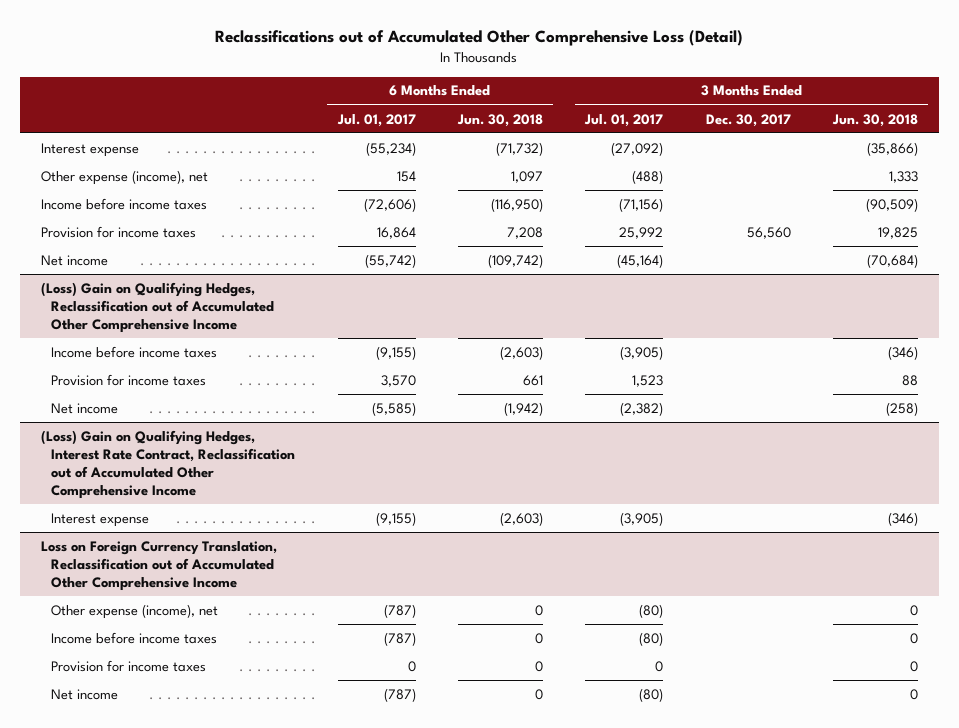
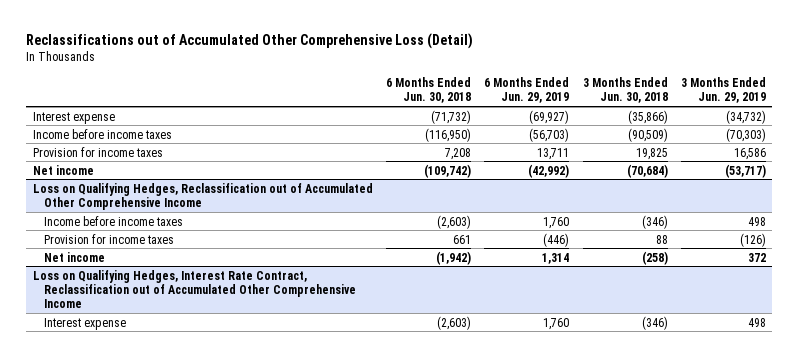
- | 6 Months Ended Jul. 01, 2017 | 6 Months Ended Jun. 30, 2018 | 3 Months Ended Jul. 01, 2017 | 3 Months Ended Dec. 30, 2017 | 3 Months Ended Jun. 30, 2018
+ | 6 Months Ended Jun. 30, 2018 | 6 Months Ended Jun. 29, 2019 | 3 Months Ended Jun. 30, 2018 | 3 Months Ended Jun. 29, 2019
- Other expense (income), net | 154 | 1,097 | (488) | | 1,333
- (Loss) Gain on Qualifying Hedges, Reclassification out of Accumulated Other Comprehensive Income
+ Loss on Qualifying Hedges, Reclassification out of Accumulated Other Comprehensive Income
- (Loss) Gain on Qualifying Hedges, Interest Rate Contract, Reclassification out of Accumulated Other Comprehensive Income
+ Loss on Qualifying Hedges, Interest Rate Contract, Reclassification out of Accumulated Other Comprehensive Income
- Loss on Foreign Currency Translation, Reclassification out of Accumulated Other Comprehensive Income
- Other expense (income), net | (787) | 0 | (80) | | 0
- Income before income taxes | (787) | 0 | (80) | | 0
- Provision for income taxes | 0 | 0 | 0 | | 0
- Net income | (787) | 0 | (80) | | 0

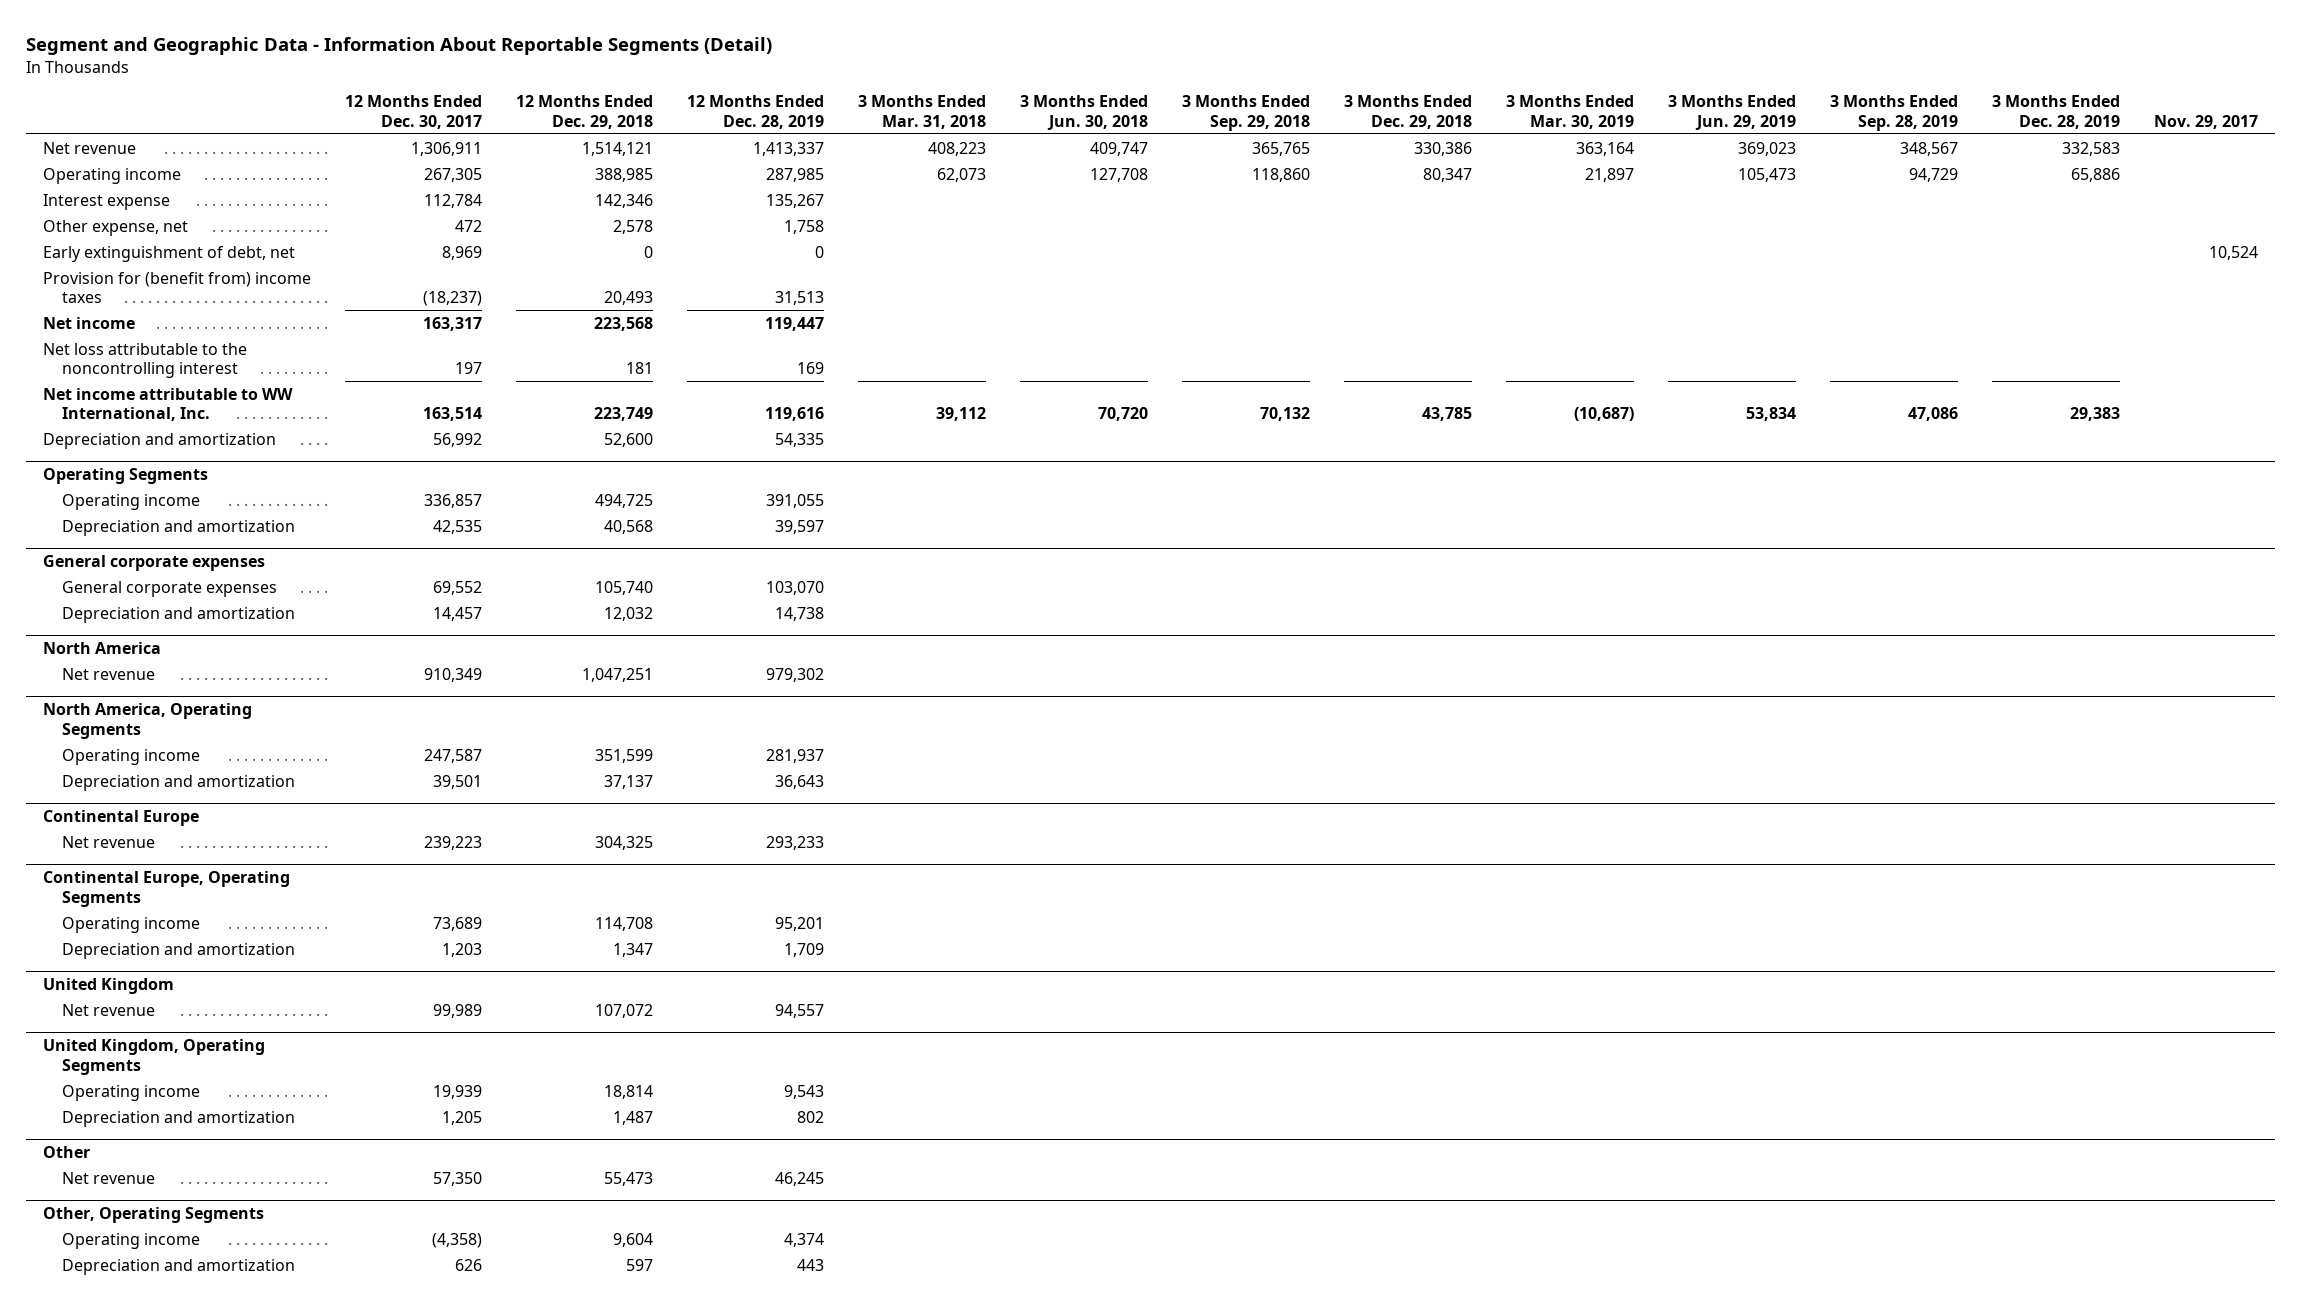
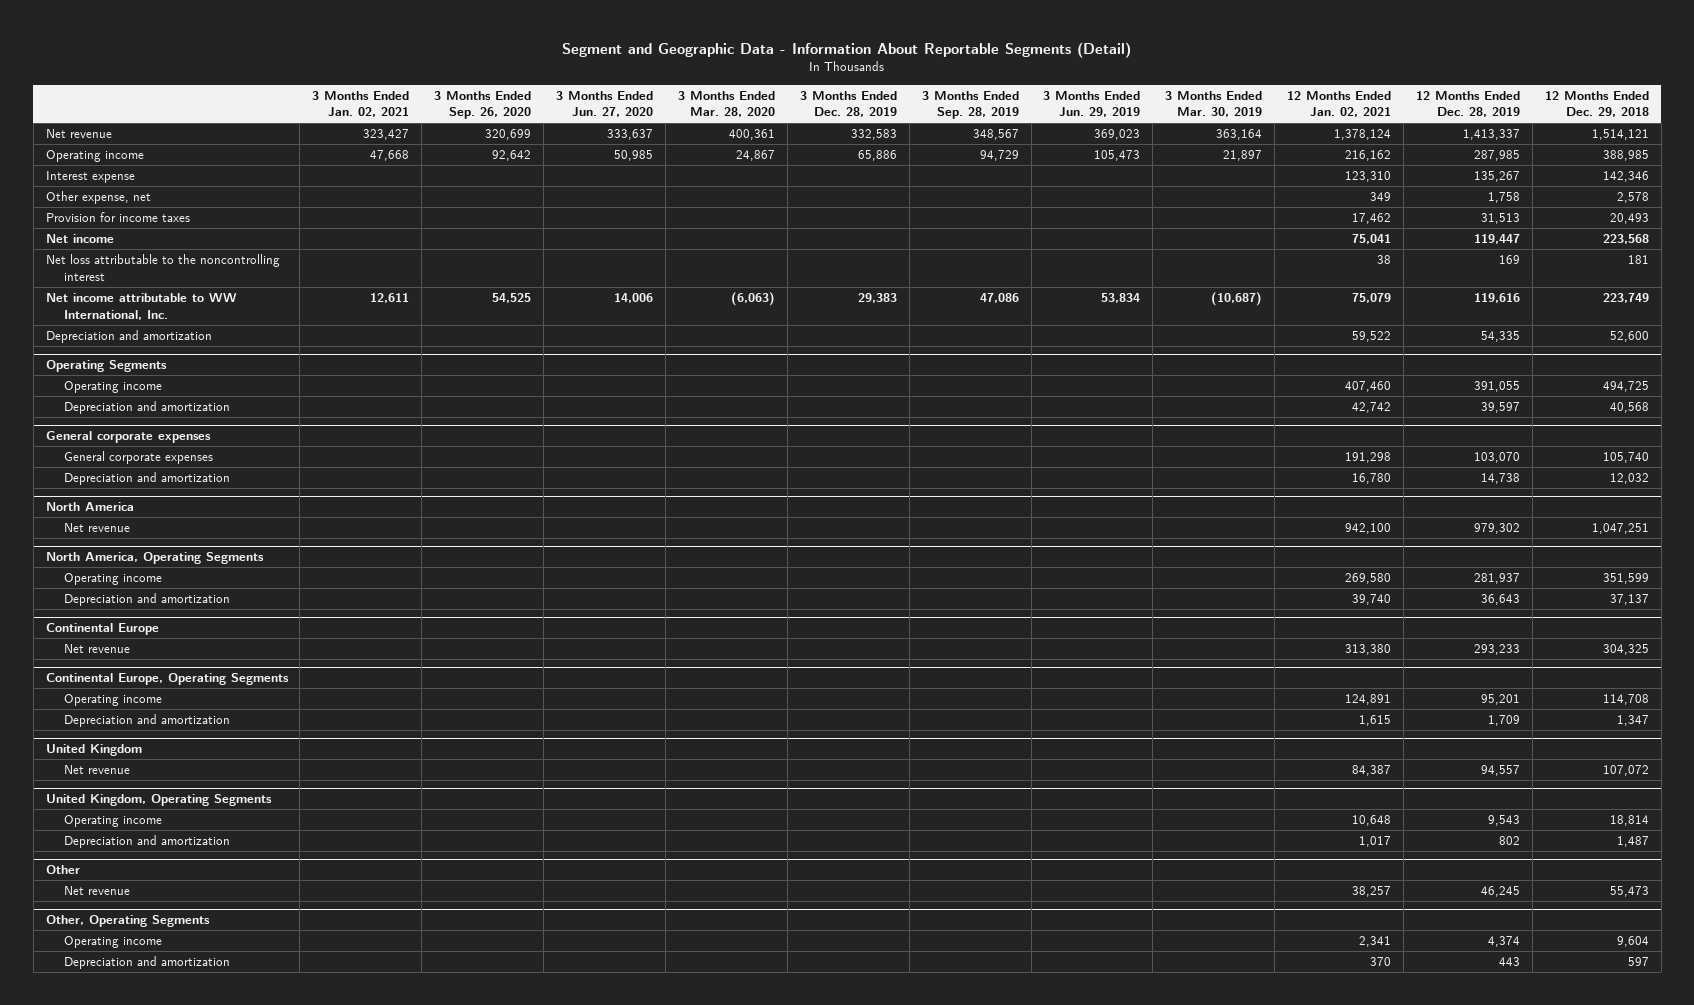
- | 12 Months Ended Dec. 30, 2017 | 12 Months Ended Dec. 29, 2018 | 12 Months Ended Dec. 28, 2019 | 3 Months Ended Mar. 31, 2018 | 3 Months Ended Jun. 30, 2018 | 3 Months Ended Sep. 29, 2018 | 3 Months Ended Dec. 29, 2018 | 3 Months Ended Mar. 30, 2019 | 3 Months Ended Jun. 29, 2019 | 3 Months Ended Sep. 28, 2019 | 3 Months Ended Dec. 28, 2019 | Nov. 29, 2017
+ | 3 Months Ended Jan. 02, 2021 | 3 Months Ended Sep. 26, 2020 | 3 Months Ended Jun. 27, 2020 | 3 Months Ended Mar. 28, 2020 | 3 Months Ended Dec. 28, 2019 | 3 Months Ended Sep. 28, 2019 | 3 Months Ended Jun. 29, 2019 | 3 Months Ended Mar. 30, 2019 | 12 Months Ended Jan. 02, 2021 | 12 Months Ended Dec. 28, 2019 | 12 Months Ended Dec. 29, 2018
- Early extinguishment of debt, net | 8,969 | 0 | 0 | | | | | | | | | 10,524
- Provision for (benefit from) income taxes | (18,237) | 20,493 | 31,513 | | | | | | | | |
+ Provision for income taxes | | | | | | | | | 17,462 | 31,513 | 20,493

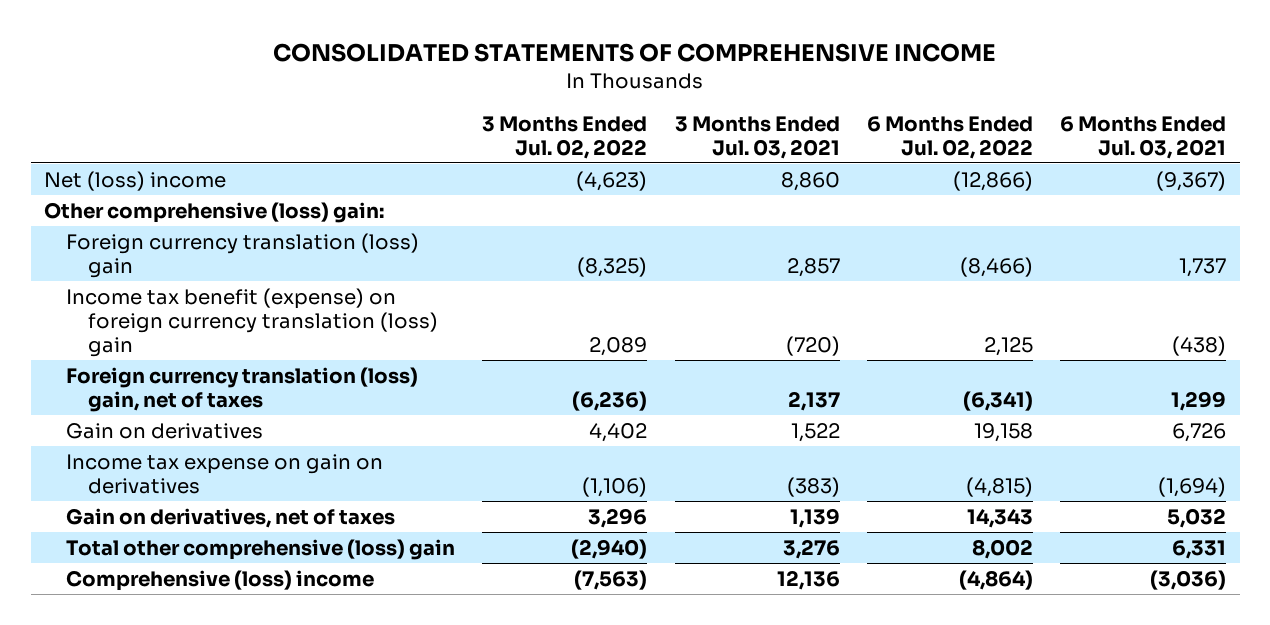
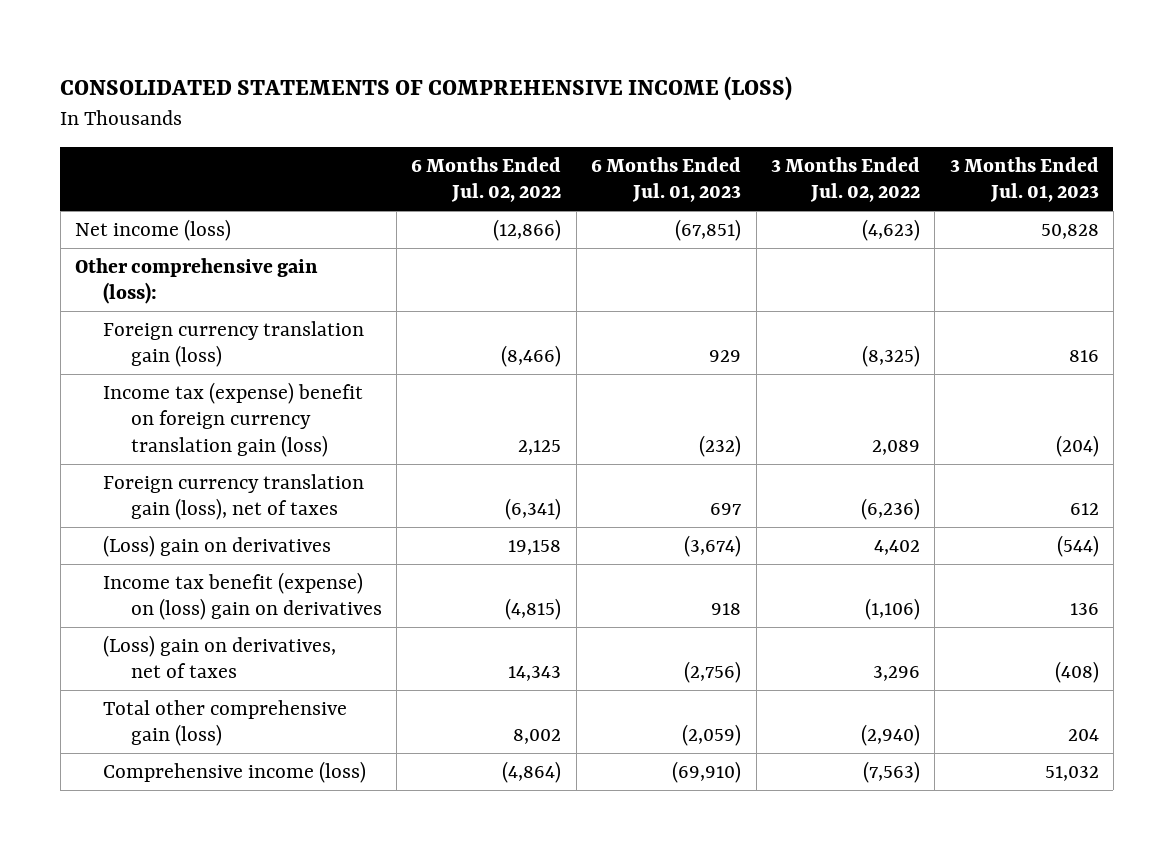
- CONSOLIDATED STATEMENTS OF COMPREHENSIVE INCOME
+ CONSOLIDATED STATEMENTS OF COMPREHENSIVE INCOME (LOSS)
- | 3 Months Ended Jul. 02, 2022 | 3 Months Ended Jul. 03, 2021 | 6 Months Ended Jul. 02, 2022 | 6 Months Ended Jul. 03, 2021
+ | 6 Months Ended Jul. 02, 2022 | 6 Months Ended Jul. 01, 2023 | 3 Months Ended Jul. 02, 2022 | 3 Months Ended Jul. 01, 2023
- Net (loss) income | (4,623) | 8,860 | (12,866) | (9,367)
- Other comprehensive (loss) gain:
- Foreign currency translation (loss) gain | (8,325) | 2,857 | (8,466) | 1,737
- Income tax benefit (expense) on foreign currency translation (loss) gain | 2,089 | (720) | 2,125 | (438)
- Foreign currency translation (loss) gain, net of taxes | (6,236) | 2,137 | (6,341) | 1,299
- Gain on derivatives | 4,402 | 1,522 | 19,158 | 6,726
- Income tax expense on gain on derivatives | (1,106) | (383) | (4,815) | (1,694)
- Gain on derivatives, net of taxes | 3,296 | 1,139 | 14,343 | 5,032
- Total other comprehensive (loss) gain | (2,940) | 3,276 | 8,002 | 6,331
- Comprehensive (loss) income | (7,563) | 12,136 | (4,864) | (3,036)
+ Net income (loss) | (12,866) | (67,851) | (4,623) | 50,828
+ Other comprehensive gain (loss):
+ Foreign currency translation gain (loss) | (8,466) | 929 | (8,325) | 816
+ Income tax (expense) benefit on foreign currency translation gain (loss) | 2,125 | (232) | 2,089 | (204)
+ Foreign currency translation gain (loss), net of taxes | (6,341) | 697 | (6,236) | 612
+ (Loss) gain on derivatives | 19,158 | (3,674) | 4,402 | (544)
+ Income tax benefit (expense) on (loss) gain on derivatives | (4,815) | 918 | (1,106) | 136
+ (Loss) gain on derivatives, net of taxes | 14,343 | (2,756) | 3,296 | (408)
+ Total other comprehensive gain (loss) | 8,002 | (2,059) | (2,940) | 204
+ Comprehensive income (loss) | (4,864) | (69,910) | (7,563) | 51,032

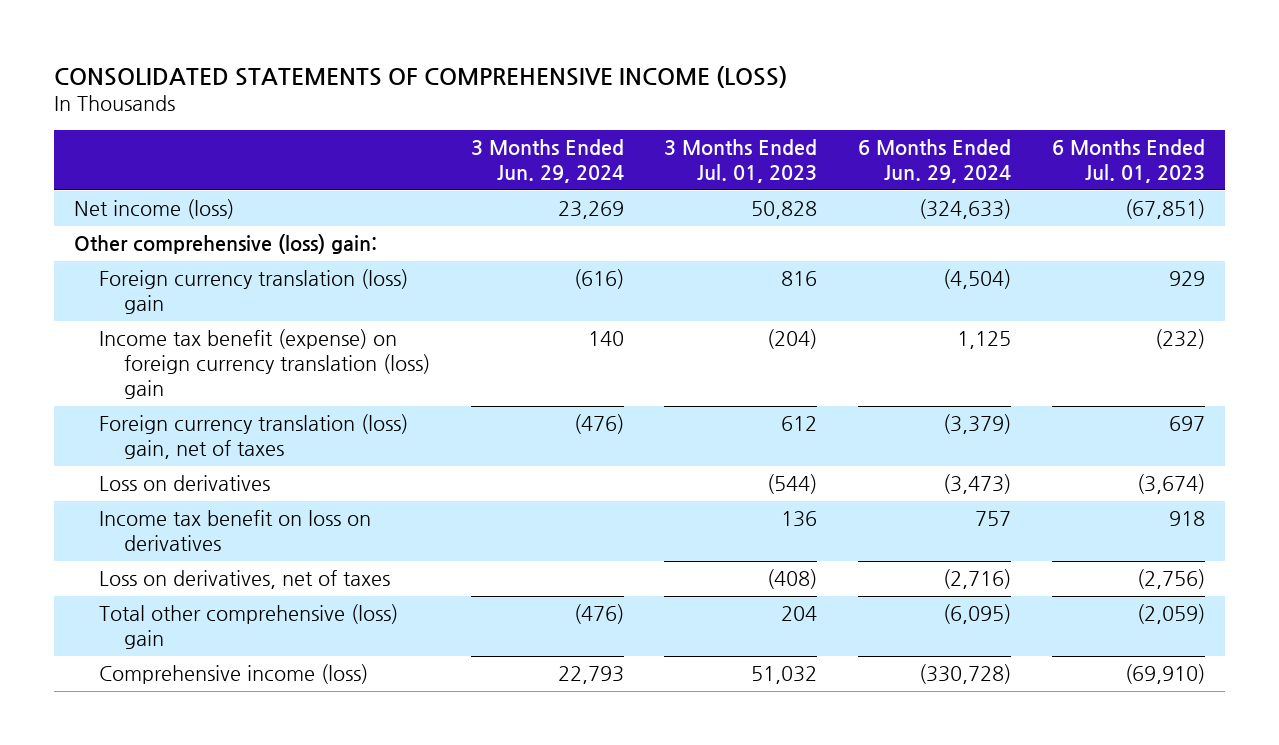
- | 6 Months Ended Jul. 02, 2022 | 6 Months Ended Jul. 01, 2023 | 3 Months Ended Jul. 02, 2022 | 3 Months Ended Jul. 01, 2023
+ | 3 Months Ended Jun. 29, 2024 | 3 Months Ended Jul. 01, 2023 | 6 Months Ended Jun. 29, 2024 | 6 Months Ended Jul. 01, 2023
- Other comprehensive gain (loss):
- Foreign currency translation gain (loss) | (8,466) | 929 | (8,325) | 816
- Income tax (expense) benefit on foreign currency translation gain (loss) | 2,125 | (232) | 2,089 | (204)
- Foreign currency translation gain (loss), net of taxes | (6,341) | 697 | (6,236) | 612
- (Loss) gain on derivatives | 19,158 | (3,674) | 4,402 | (544)
- Income tax benefit (expense) on (loss) gain on derivatives | (4,815) | 918 | (1,106) | 136
- (Loss) gain on derivatives, net of taxes | 14,343 | (2,756) | 3,296 | (408)
- Total other comprehensive gain (loss) | 8,002 | (2,059) | (2,940) | 204
+ Other comprehensive (loss) gain:
+ Foreign currency translation (loss) gain | (616) | 816 | (4,504) | 929
+ Income tax benefit (expense) on foreign currency translation (loss) gain | 140 | (204) | 1,125 | (232)
+ Foreign currency translation (loss) gain, net of taxes | (476) | 612 | (3,379) | 697
+ Loss on derivatives | | (544) | (3,473) | (3,674)
+ Income tax benefit on loss on derivatives | | 136 | 757 | 918
+ Loss on derivatives, net of taxes | | (408) | (2,716) | (2,756)
+ Total other comprehensive (loss) gain | (476) | 204 | (6,095) | (2,059)

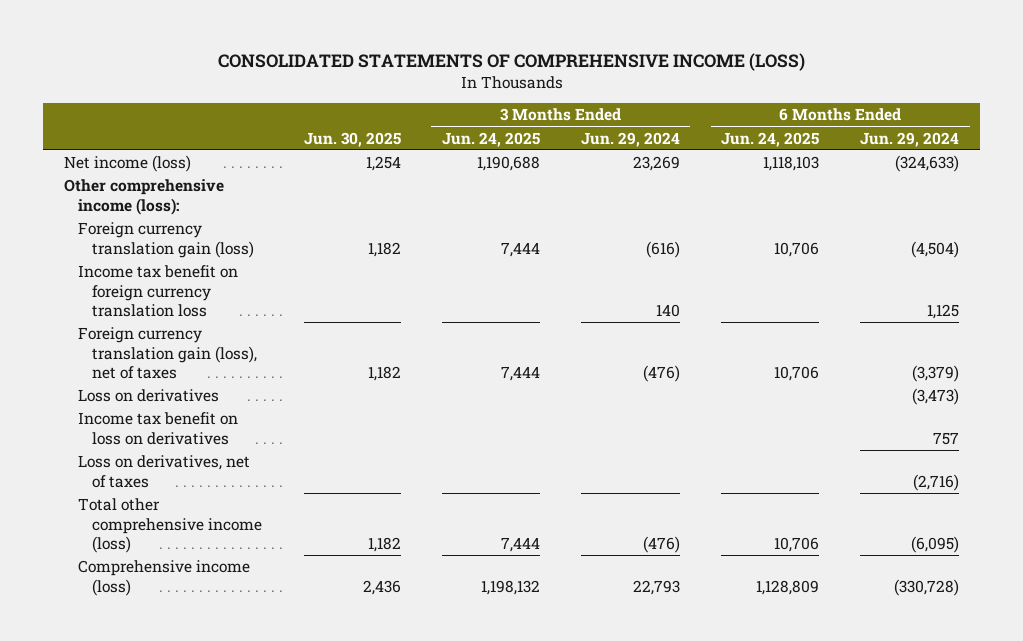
- | 3 Months Ended Jun. 29, 2024 | 3 Months Ended Jul. 01, 2023 | 6 Months Ended Jun. 29, 2024 | 6 Months Ended Jul. 01, 2023
+ | Jun. 30, 2025 | 3 Months Ended Jun. 24, 2025 | 3 Months Ended Jun. 29, 2024 | 6 Months Ended Jun. 24, 2025 | 6 Months Ended Jun. 29, 2024
- Other comprehensive (loss) gain:
- Foreign currency translation (loss) gain | (616) | 816 | (4,504) | 929
- Income tax benefit (expense) on foreign currency translation (loss) gain | 140 | (204) | 1,125 | (232)
- Foreign currency translation (loss) gain, net of taxes | (476) | 612 | (3,379) | 697
+ Other comprehensive income (loss):
+ Foreign currency translation gain (loss) | 1,182 | 7,444 | (616) | 10,706 | (4,504)
+ Income tax benefit on foreign currency translation loss | | | 140 | | 1,125
+ Foreign currency translation gain (loss), net of taxes | 1,182 | 7,444 | (476) | 10,706 | (3,379)
- Total other comprehensive (loss) gain | (476) | 204 | (6,095) | (2,059)
+ Total other comprehensive income (loss) | 1,182 | 7,444 | (476) | 10,706 | (6,095)

